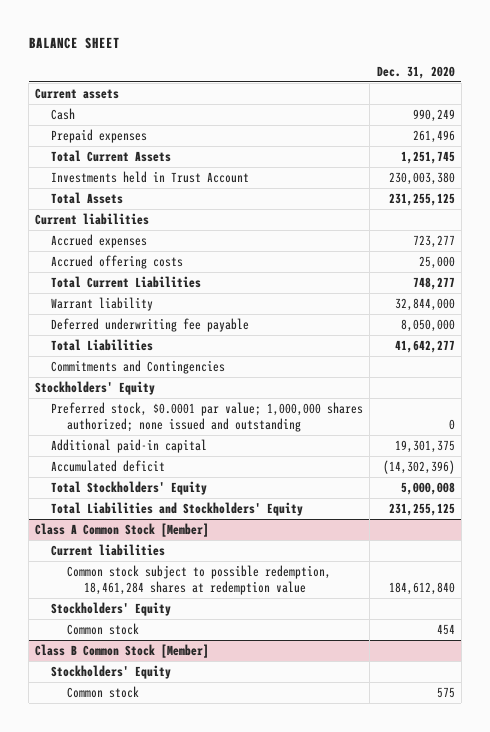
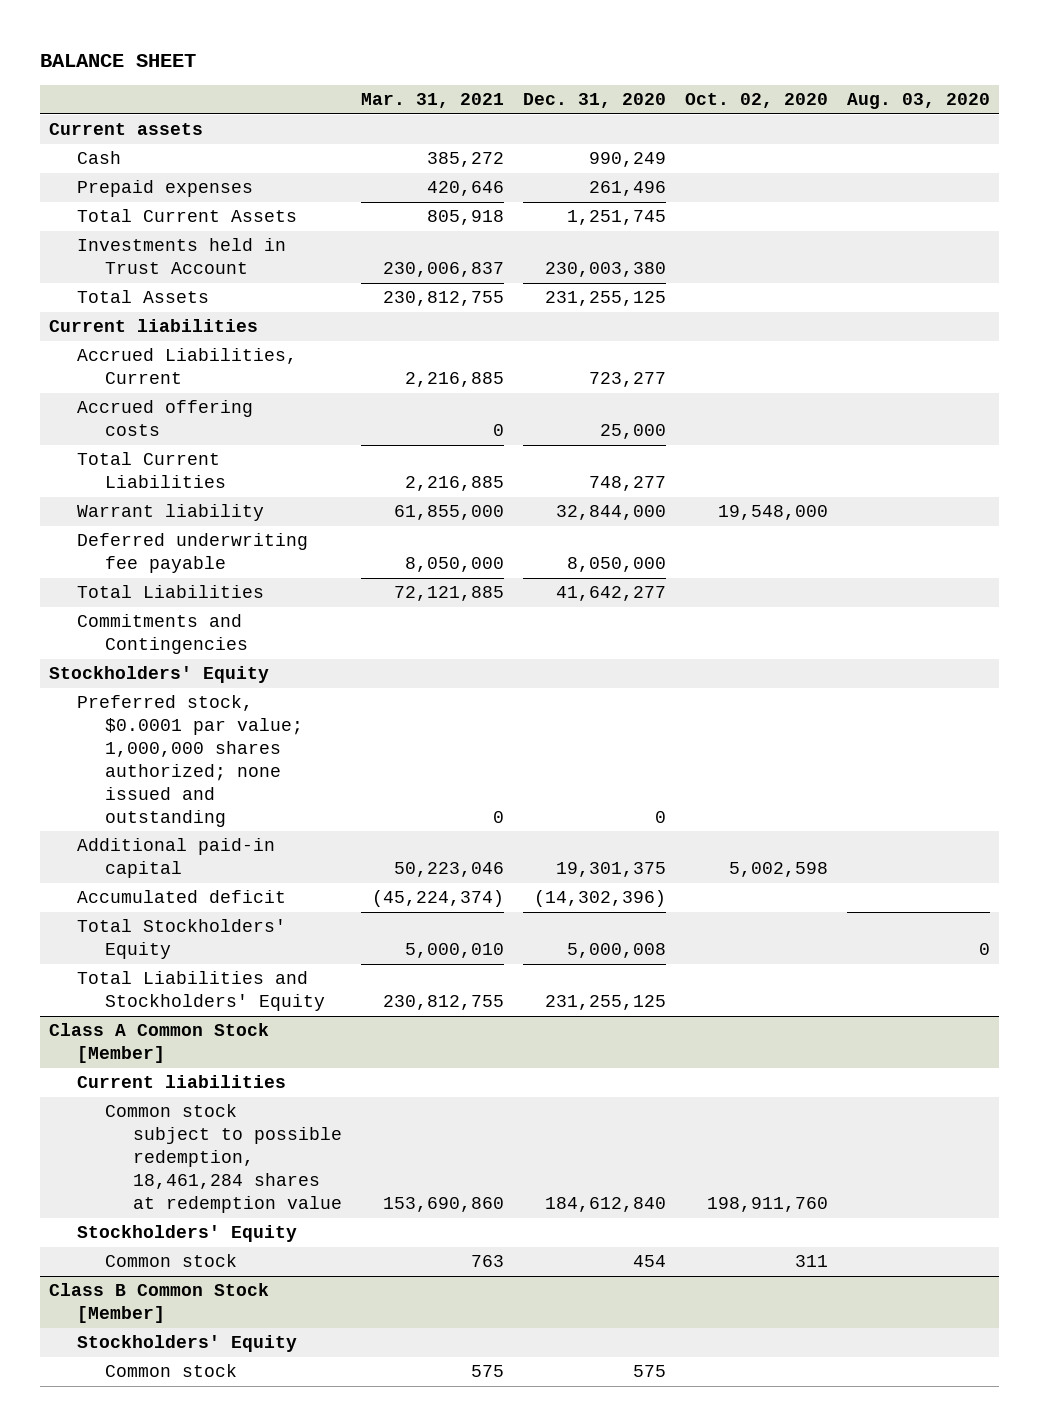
- | Dec. 31, 2020
+ | Mar. 31, 2021 | Dec. 31, 2020 | Oct. 02, 2020 | Aug. 03, 2020
- Accrued expenses | 723,277
+ Accrued Liabilities, Current | 2,216,885 | 723,277 | |

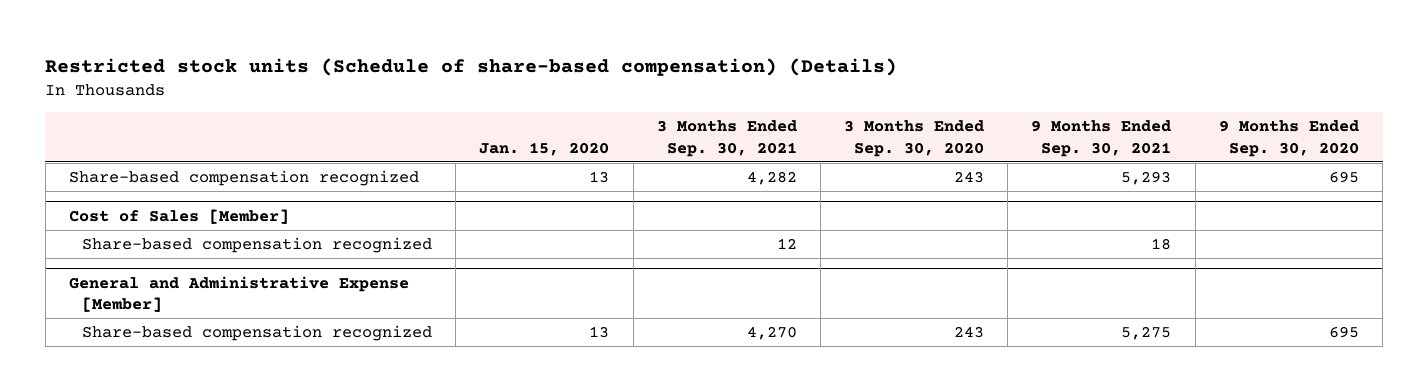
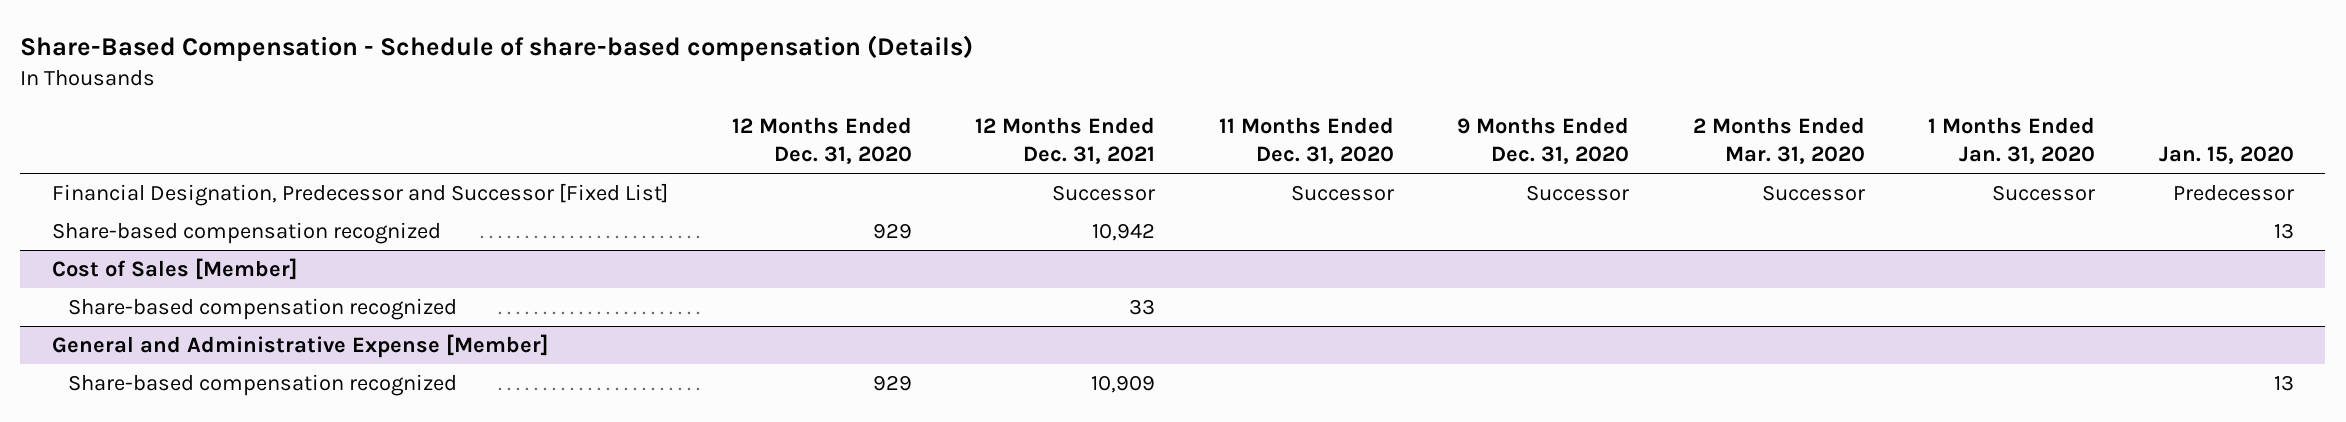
- Restricted stock units (Schedule of share-based compensation) (Details)
+ Share-Based Compensation - Schedule of share-based compensation (Details)
- | Jan. 15, 2020 | 3 Months Ended Sep. 30, 2021 | 3 Months Ended Sep. 30, 2020 | 9 Months Ended Sep. 30, 2021 | 9 Months Ended Sep. 30, 2020
+ | 12 Months Ended Dec. 31, 2020 | 12 Months Ended Dec. 31, 2021 | 11 Months Ended Dec. 31, 2020 | 9 Months Ended Dec. 31, 2020 | 2 Months Ended Mar. 31, 2020 | 1 Months Ended Jan. 31, 2020 | Jan. 15, 2020
+ Financial Designation, Predecessor and Successor [Fixed List] | | Successor | Successor | Successor | Successor | Successor | Predecessor

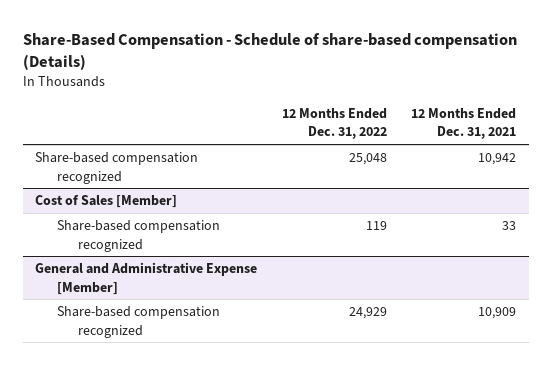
- | 12 Months Ended Dec. 31, 2020 | 12 Months Ended Dec. 31, 2021 | 11 Months Ended Dec. 31, 2020 | 9 Months Ended Dec. 31, 2020 | 2 Months Ended Mar. 31, 2020 | 1 Months Ended Jan. 31, 2020 | Jan. 15, 2020
+ | 12 Months Ended Dec. 31, 2022 | 12 Months Ended Dec. 31, 2021
- Financial Designation, Predecessor and Successor [Fixed List] | | Successor | Successor | Successor | Successor | Successor | Predecessor

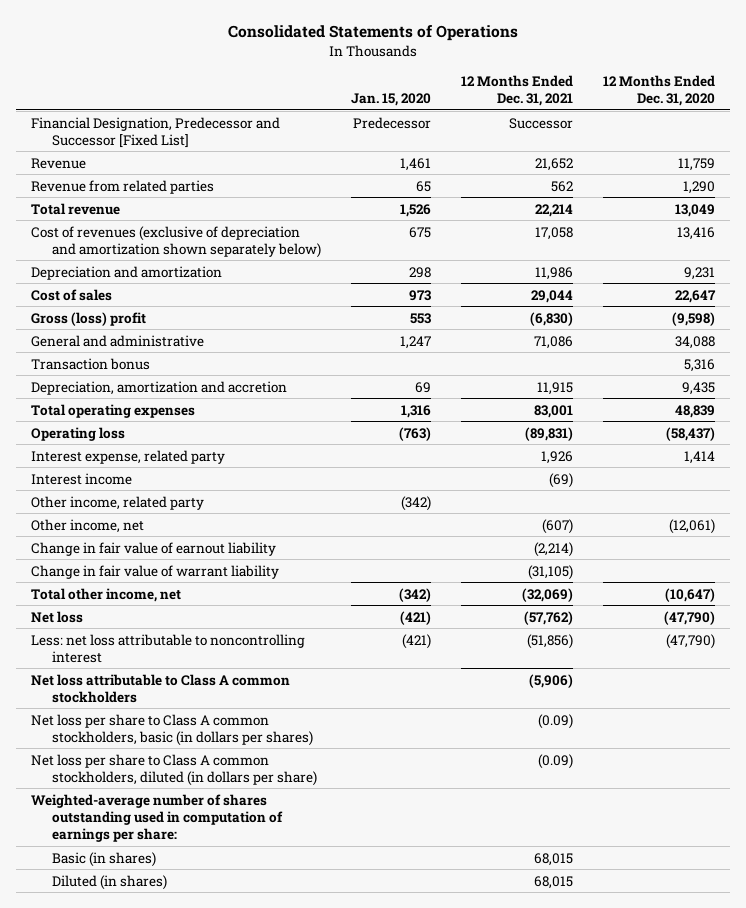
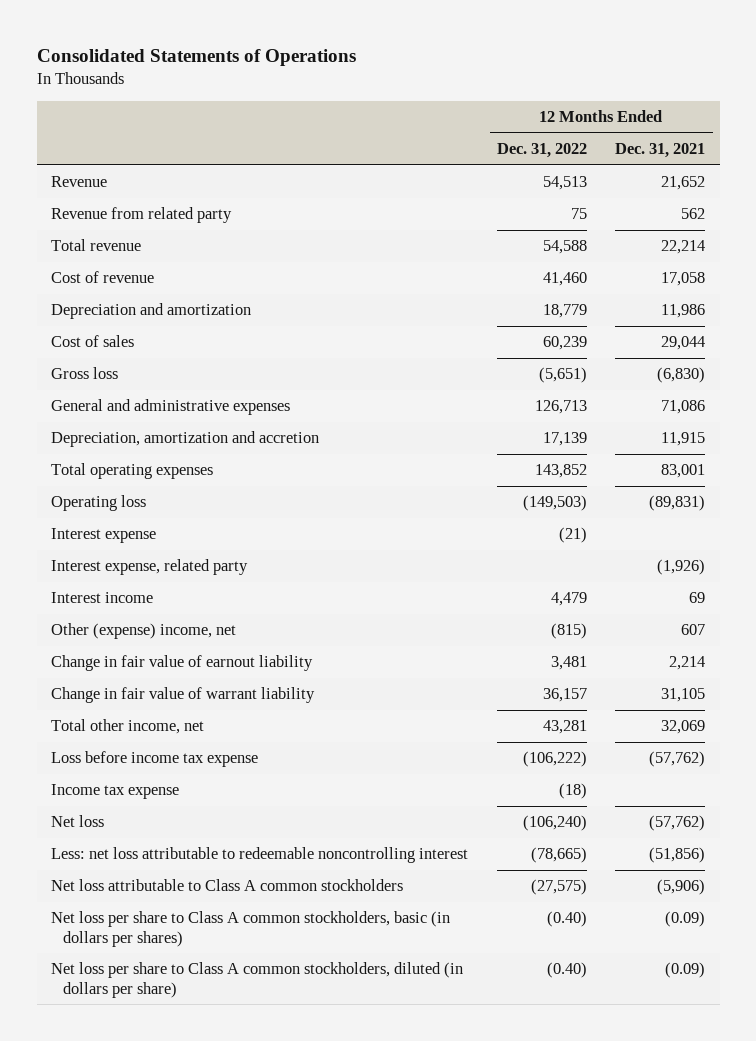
- | Jan. 15, 2020 | 12 Months Ended Dec. 31, 2021 | 12 Months Ended Dec. 31, 2020
+ | 12 Months Ended Dec. 31, 2022 | 12 Months Ended Dec. 31, 2021
- Financial Designation, Predecessor and Successor [Fixed List] | Predecessor | Successor |
- Revenue from related parties | 65 | 562 | 1,290
+ Revenue from related party | 75 | 562
- Cost of revenues (exclusive of depreciation and amortization shown separately below) | 675 | 17,058 | 13,416
+ Cost of revenue | 41,460 | 17,058
- Gross (loss) profit | 553 | (6,830) | (9,598)
- General and administrative | 1,247 | 71,086 | 34,088
- Transaction bonus | | | 5,316
+ Gross loss | (5,651) | (6,830)
+ General and administrative expenses | 126,713 | 71,086
- Interest expense, related party | | 1,926 | 1,414
- Interest income | | (69) |
- Other income, related party | (342) | |
- Other income, net | | (607) | (12,061)
- Change in fair value of earnout liability | | (2,214) |
- Change in fair value of warrant liability | | (31,105) |
- Total other income, net | (342) | (32,069) | (10,647)
+ Interest expense | (21) |
+ Interest expense, related party | | (1,926)
+ Interest income | 4,479 | 69
+ Other (expense) income, net | (815) | 607
+ Change in fair value of earnout liability | 3,481 | 2,214
+ Change in fair value of warrant liability | 36,157 | 31,105
+ Total other income, net | 43,281 | 32,069
+ Loss before income tax expense | (106,222) | (57,762)
+ Income tax expense | (18) |
- Less: net loss attributable to noncontrolling interest | (421) | (51,856) | (47,790)
+ Less: net loss attributable to redeemable noncontrolling interest | (78,665) | (51,856)
- Weighted-average number of shares outstanding used in computation of earnings per share:
- Basic (in shares) | | 68,015 |
- Diluted (in shares) | | 68,015 |

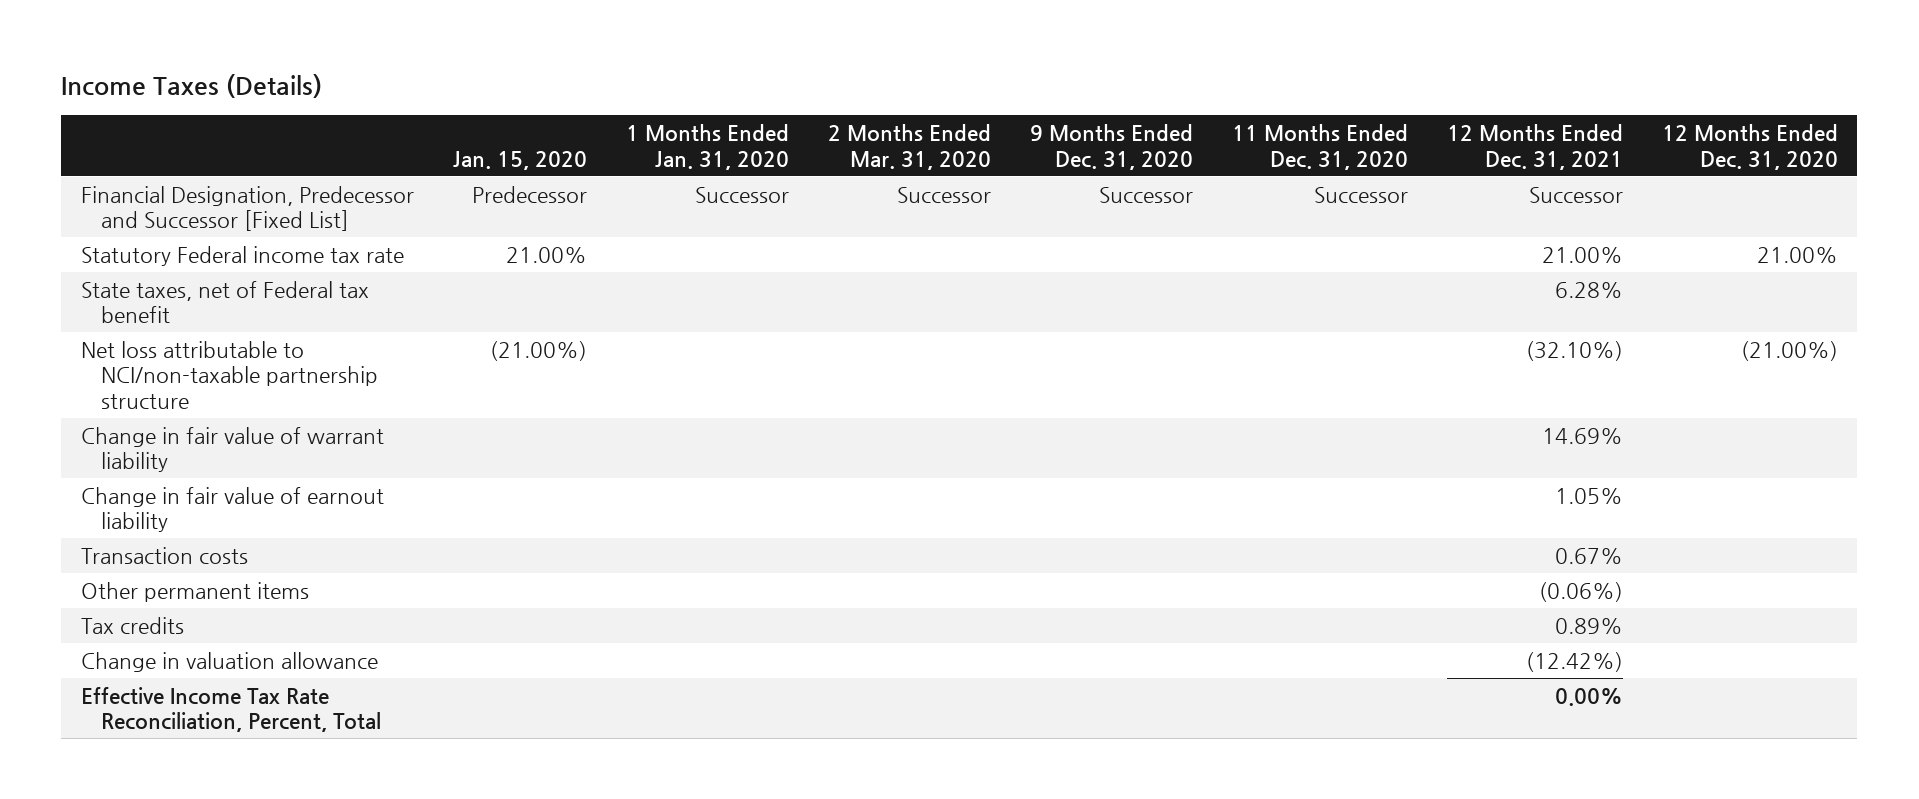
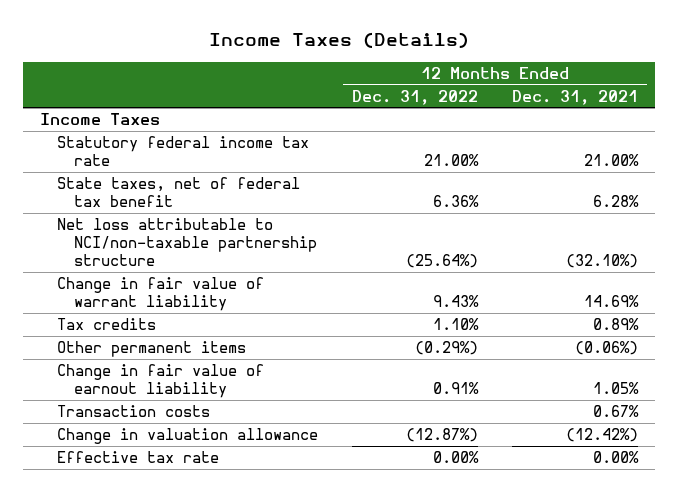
- | Jan. 15, 2020 | 1 Months Ended Jan. 31, 2020 | 2 Months Ended Mar. 31, 2020 | 9 Months Ended Dec. 31, 2020 | 11 Months Ended Dec. 31, 2020 | 12 Months Ended Dec. 31, 2021 | 12 Months Ended Dec. 31, 2020
+ | 12 Months Ended Dec. 31, 2022 | 12 Months Ended Dec. 31, 2021
- Financial Designation, Predecessor and Successor [Fixed List] | Predecessor | Successor | Successor | Successor | Successor | Successor |
- Statutory Federal income tax rate | 21.00% | | | | | 21.00% | 21.00%
- State taxes, net of Federal tax benefit | | | | | | 6.28% |
+ Income Taxes
+ Statutory federal income tax rate | 21.00% | 21.00%
+ State taxes, net of federal tax benefit | 6.36% | 6.28%
moved up: Tax credits | 1.10% | 0.89%
moved up: Other permanent items | (0.29%) | (0.06%)
- Effective Income Tax Rate Reconciliation, Percent, Total | | | | | | 0.00% |
+ Effective tax rate | 0.00% | 0.00%

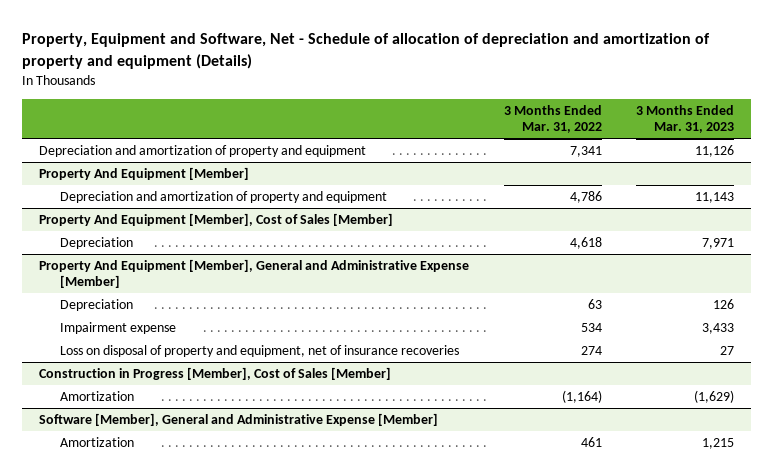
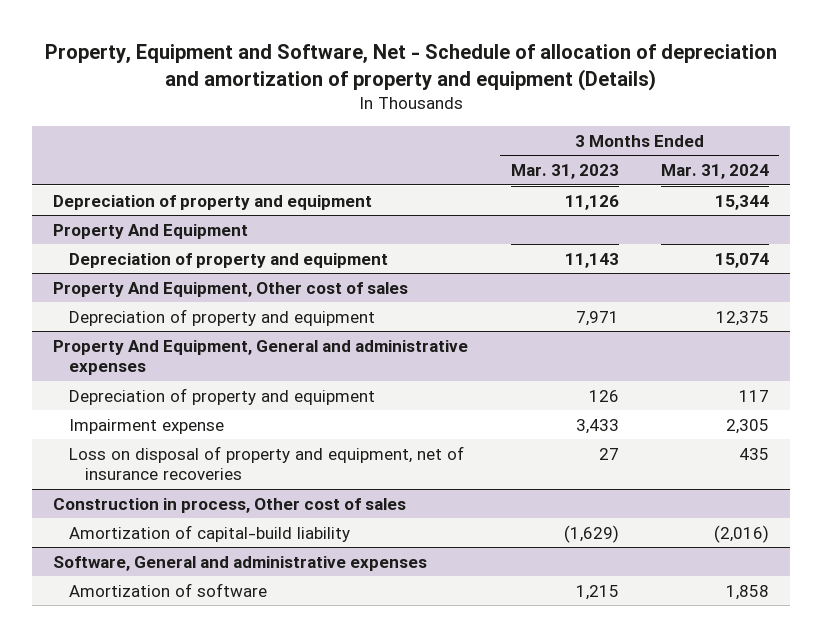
- | 3 Months Ended Mar. 31, 2022 | 3 Months Ended Mar. 31, 2023
+ | 3 Months Ended Mar. 31, 2023 | 3 Months Ended Mar. 31, 2024
- Depreciation and amortization of property and equipment | 7,341 | 11,126
- Property And Equipment [Member]
- Depreciation and amortization of property and equipment | 4,786 | 11,143
- Property And Equipment [Member], Cost of Sales [Member]
- Depreciation | 4,618 | 7,971
- Property And Equipment [Member], General and Administrative Expense [Member]
- Depreciation | 63 | 126
+ Depreciation of property and equipment | 11,126 | 15,344
+ Property And Equipment
+ Depreciation of property and equipment | 11,143 | 15,074
+ Property And Equipment, Other cost of sales
+ Depreciation of property and equipment | 7,971 | 12,375
+ Property And Equipment, General and administrative expenses
+ Depreciation of property and equipment | 126 | 117
- Construction in Progress [Member], Cost of Sales [Member]
- Amortization | (1,164) | (1,629)
- Software [Member], General and Administrative Expense [Member]
- Amortization | 461 | 1,215
+ Construction in process, Other cost of sales
+ Amortization of capital-build liability | (1,629) | (2,016)
+ Software, General and administrative expenses
+ Amortization of software | 1,215 | 1,858

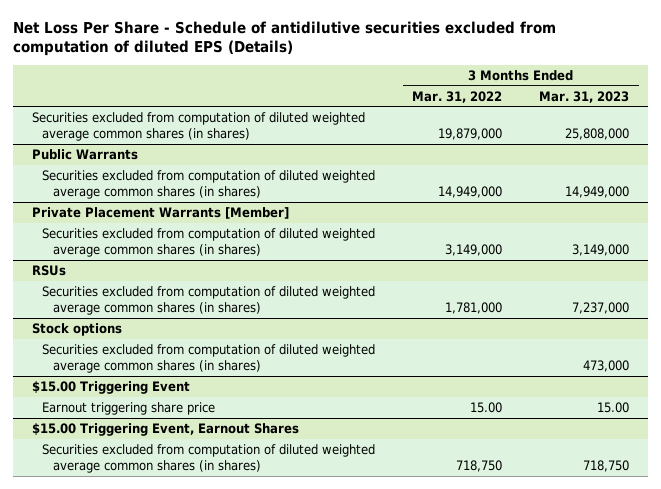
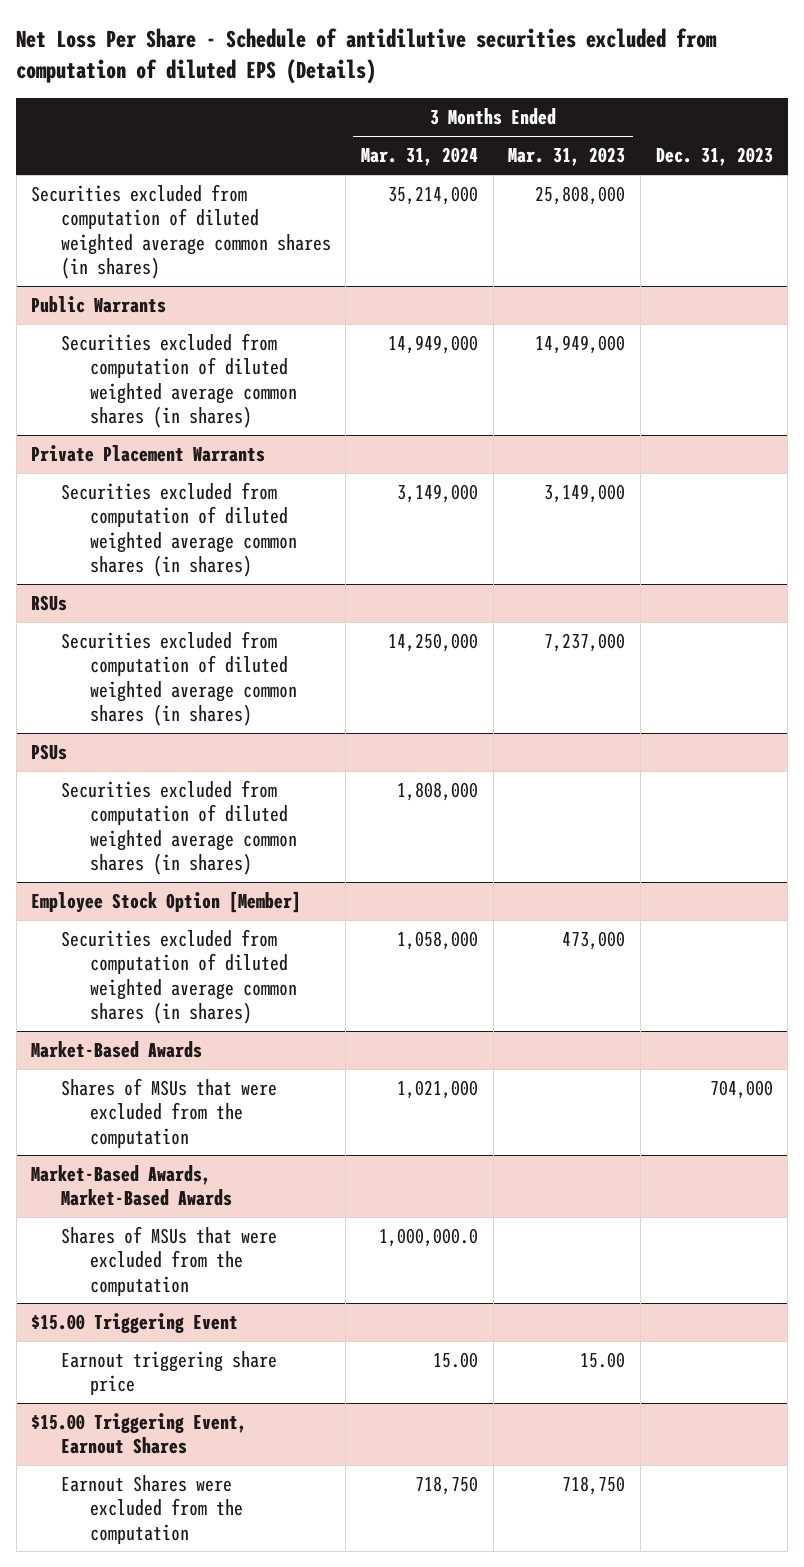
- | 3 Months Ended Mar. 31, 2022 | 3 Months Ended Mar. 31, 2023
+ | 3 Months Ended Mar. 31, 2024 | 3 Months Ended Mar. 31, 2023 | Dec. 31, 2023
- Private Placement Warrants [Member]
+ Private Placement Warrants
- Stock options
+ PSUs
+ Securities excluded from computation of diluted weighted average common shares (in shares) | 1,808,000 | |
+ Employee Stock Option [Member]
+ Market-Based Awards
+ Shares of MSUs that were excluded from the computation | 1,021,000 | | 704,000
+ Market-Based Awards, Market-Based Awards
+ Shares of MSUs that were excluded from the computation | 1,000,000.0 | |
@ $15.00 Triggering Event, Earnout Shares
- Securities excluded from computation of diluted weighted average common shares (in shares) | 718,750 | 718,750
+ Earnout Shares were excluded from the computation | 718,750 | 718,750 |

